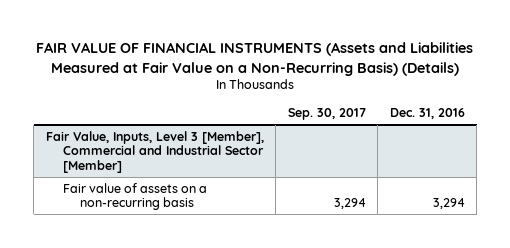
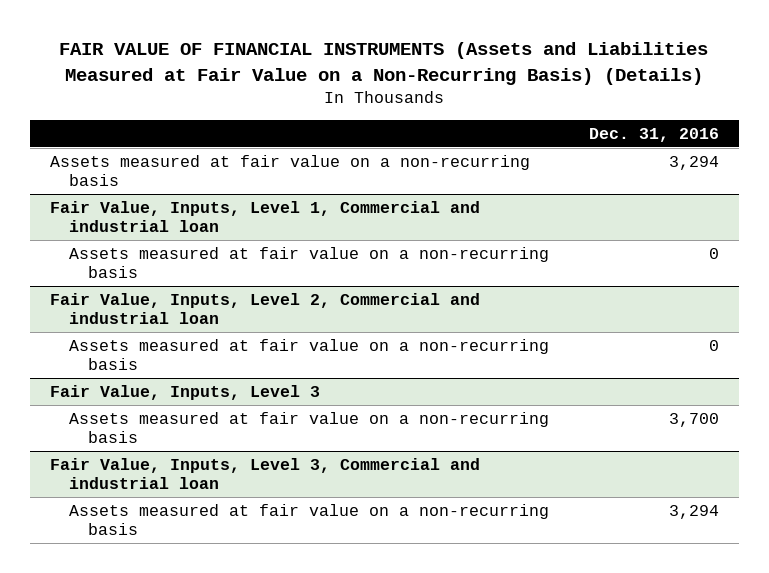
- | Sep. 30, 2017 | Dec. 31, 2016
+ | Dec. 31, 2016
- Fair Value, Inputs, Level 3 [Member], Commercial and Industrial Sector [Member]
- Fair value of assets on a non-recurring basis | 3,294 | 3,294
+ Assets measured at fair value on a non-recurring basis | 3,294
+ Fair Value, Inputs, Level 1, Commercial and industrial loan
+ Assets measured at fair value on a non-recurring basis | 0
+ Fair Value, Inputs, Level 2, Commercial and industrial loan
+ Assets measured at fair value on a non-recurring basis | 0
+ Fair Value, Inputs, Level 3
+ Assets measured at fair value on a non-recurring basis | 3,700
+ Fair Value, Inputs, Level 3, Commercial and industrial loan
+ Assets measured at fair value on a non-recurring basis | 3,294

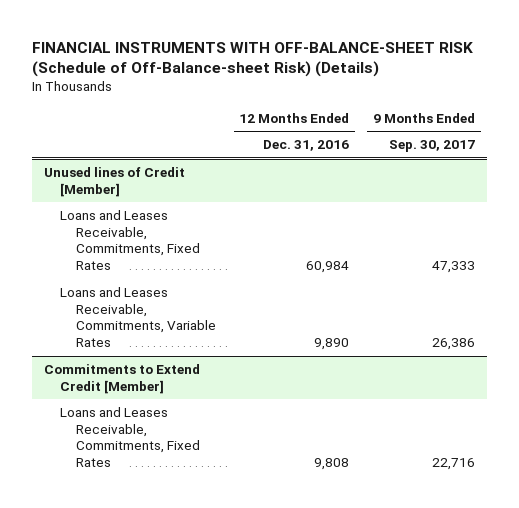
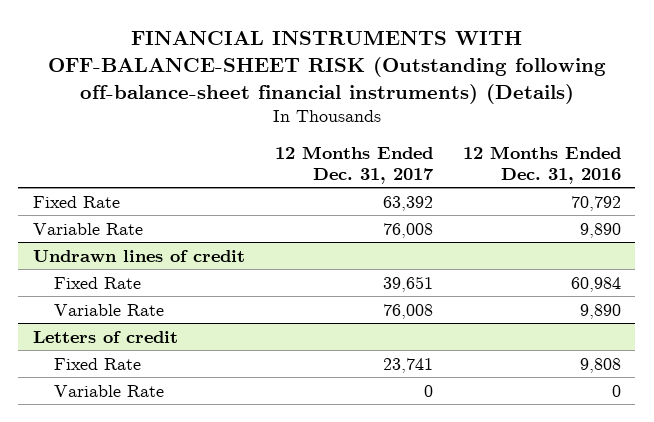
- FINANCIAL INSTRUMENTS WITH OFF-BALANCE-SHEET RISK (Schedule of Off-Balance-sheet Risk) (Details)
+ FINANCIAL INSTRUMENTS WITH OFF-BALANCE-SHEET RISK (Outstanding following off-balance-sheet financial instruments) (Details)
- | 12 Months Ended Dec. 31, 2016 | 9 Months Ended Sep. 30, 2017
+ | 12 Months Ended Dec. 31, 2017 | 12 Months Ended Dec. 31, 2016
- Unused lines of Credit [Member]
- Loans and Leases Receivable, Commitments, Fixed Rates | 60,984 | 47,333
- Loans and Leases Receivable, Commitments, Variable Rates | 9,890 | 26,386
- Commitments to Extend Credit [Member]
- Loans and Leases Receivable, Commitments, Fixed Rates | 9,808 | 22,716
+ Fixed Rate | 63,392 | 70,792
+ Variable Rate | 76,008 | 9,890
+ Undrawn lines of credit
+ Fixed Rate | 39,651 | 60,984
+ Variable Rate | 76,008 | 9,890
+ Letters of credit
+ Fixed Rate | 23,741 | 9,808
+ Variable Rate | 0 | 0

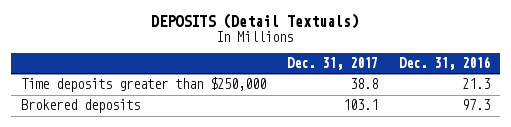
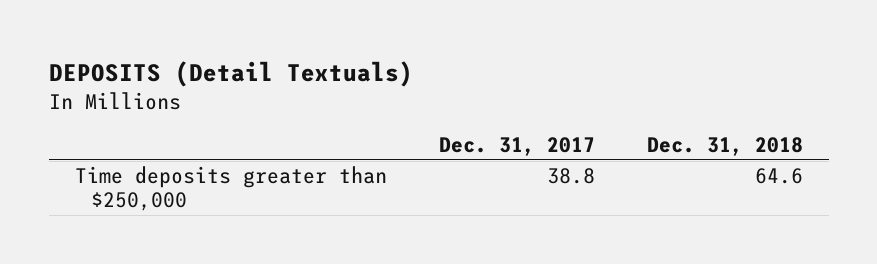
- | Dec. 31, 2017 | Dec. 31, 2016
+ | Dec. 31, 2017 | Dec. 31, 2018
- Brokered deposits | 103.1 | 97.3

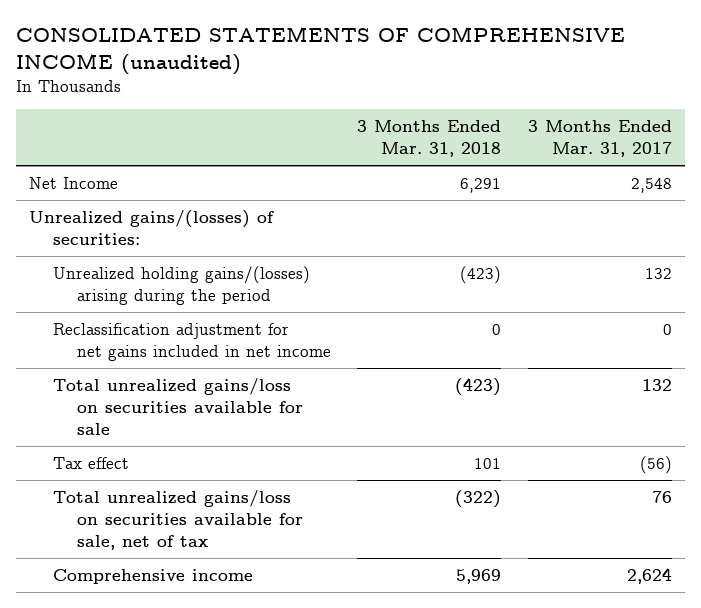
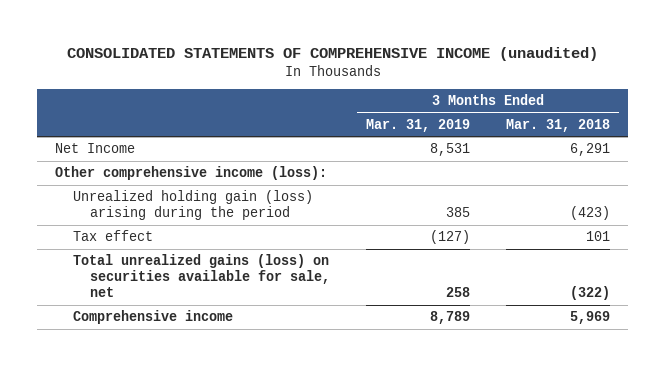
- | 3 Months Ended Mar. 31, 2018 | 3 Months Ended Mar. 31, 2017
+ | 3 Months Ended Mar. 31, 2019 | 3 Months Ended Mar. 31, 2018
- Unrealized gains/(losses) of securities:
- Unrealized holding gains/(losses) arising during the period | (423) | 132
- Reclassification adjustment for net gains included in net income | 0 | 0
- Total unrealized gains/loss on securities available for sale | (423) | 132
+ Other comprehensive income (loss):
+ Unrealized holding gain (loss) arising during the period | 385 | (423)
- Total unrealized gains/loss on securities available for sale, net of tax | (322) | 76
+ Total unrealized gains (loss) on securities available for sale, net | 258 | (322)

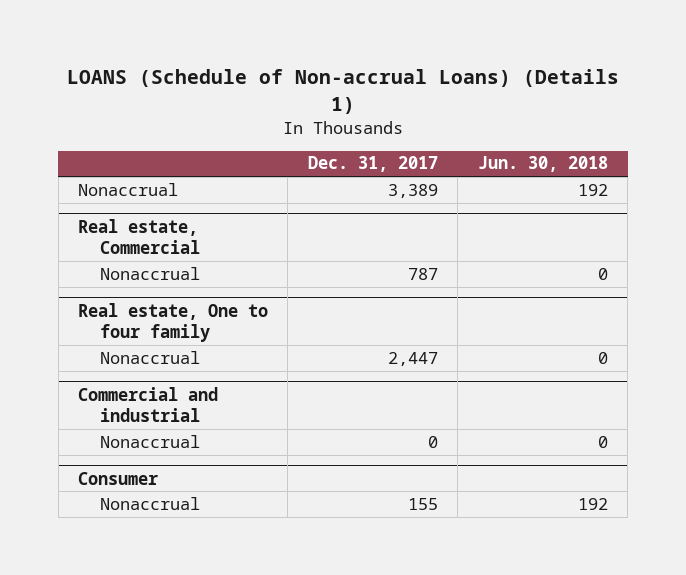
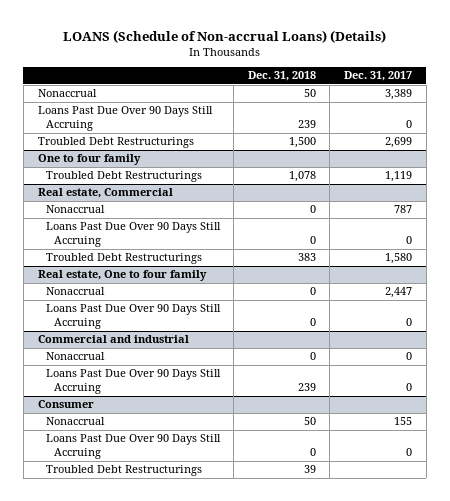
- LOANS (Schedule of Non-accrual Loans) (Details 1)
+ LOANS (Schedule of Non-accrual Loans) (Details)
- | Dec. 31, 2017 | Jun. 30, 2018
+ | Dec. 31, 2018 | Dec. 31, 2017
+ Loans Past Due Over 90 Days Still Accruing | 239 | 0
+ Troubled Debt Restructurings | 1,500 | 2,699
+ One to four family
+ Troubled Debt Restructurings | 1,078 | 1,119
@ Real estate, Commercial
+ Loans Past Due Over 90 Days Still Accruing | 0 | 0
+ Troubled Debt Restructurings | 383 | 1,580
@ Real estate, One to four family
+ Loans Past Due Over 90 Days Still Accruing | 0 | 0
@ Commercial and industrial
+ Loans Past Due Over 90 Days Still Accruing | 239 | 0
@ Consumer
+ Loans Past Due Over 90 Days Still Accruing | 0 | 0
+ Troubled Debt Restructurings | 39 |

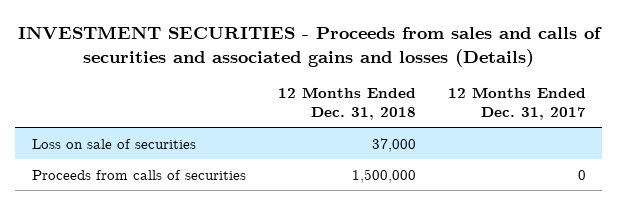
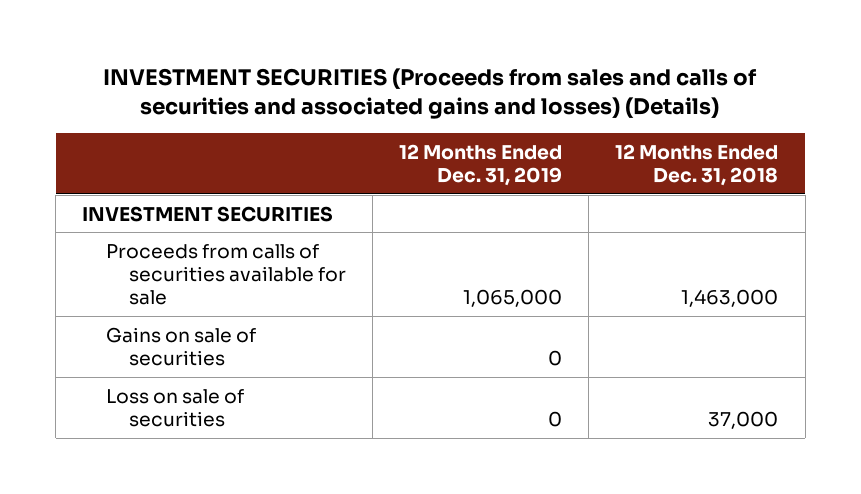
- INVESTMENT SECURITIES - Proceeds from sales and calls of securities and associated gains and losses (Details)
+ INVESTMENT SECURITIES (Proceeds from sales and calls of securities and associated gains and losses) (Details)
- | 12 Months Ended Dec. 31, 2018 | 12 Months Ended Dec. 31, 2017
+ | 12 Months Ended Dec. 31, 2019 | 12 Months Ended Dec. 31, 2018
+ INVESTMENT SECURITIES
+ Proceeds from calls of securities available for sale | 1,065,000 | 1,463,000
+ Gains on sale of securities | 0 |
- Proceeds from calls of securities | 1,500,000 | 0

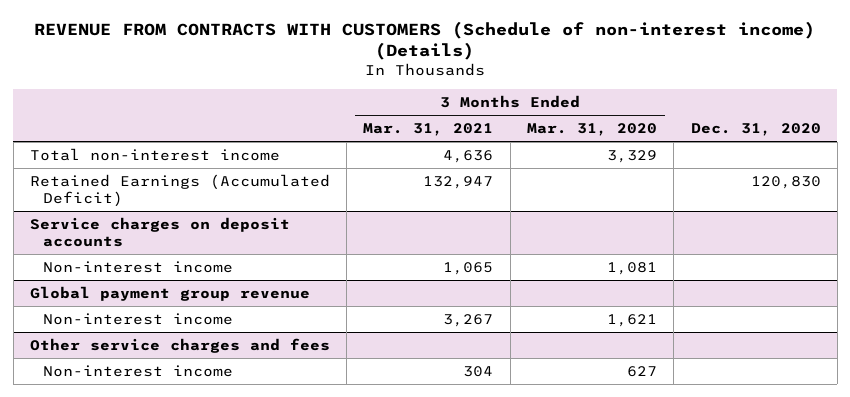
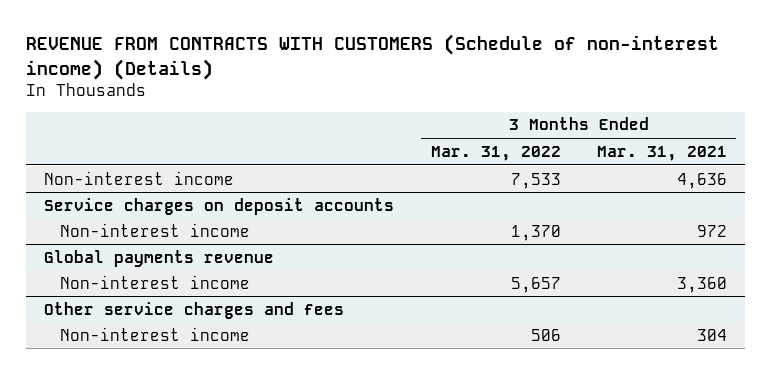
- | 3 Months Ended Mar. 31, 2021 | 3 Months Ended Mar. 31, 2020 | Dec. 31, 2020
+ | 3 Months Ended Mar. 31, 2022 | 3 Months Ended Mar. 31, 2021
- Total non-interest income | 4,636 | 3,329 |
- Retained Earnings (Accumulated Deficit) | 132,947 | | 120,830
+ Non-interest income | 7,533 | 4,636
@ Service charges on deposit accounts
- Non-interest income | 1,065 | 1,081 |
- Global payment group revenue
- Non-interest income | 3,267 | 1,621 |
@ Service charges on deposit accounts
+ Non-interest income | 1,370 | 972
+ Global payments revenue
+ Non-interest income | 5,657 | 3,360

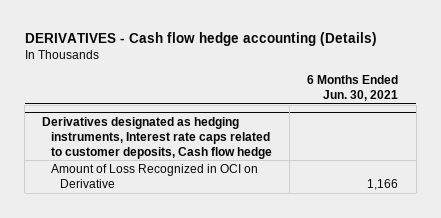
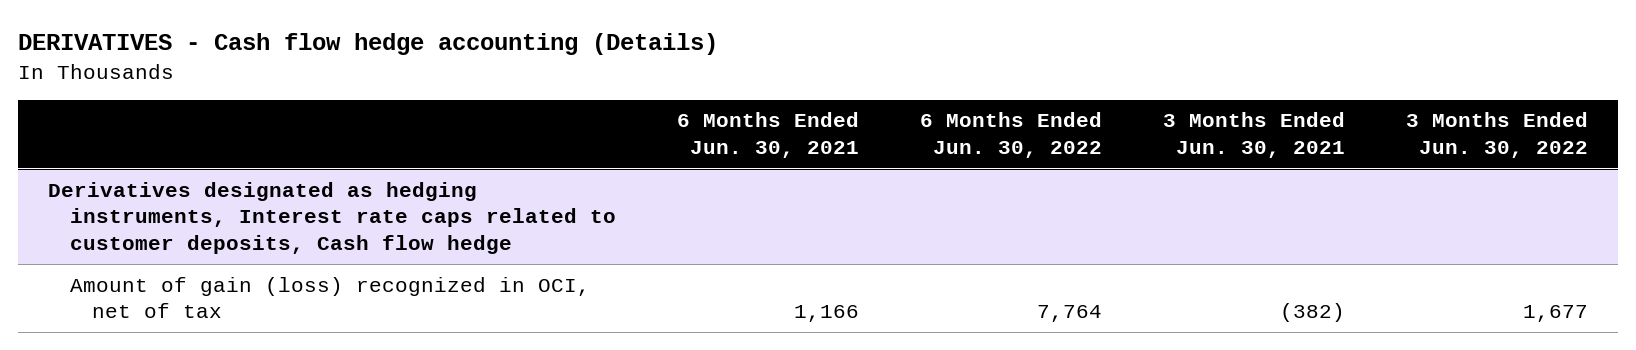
- | 6 Months Ended Jun. 30, 2021
+ | 6 Months Ended Jun. 30, 2021 | 6 Months Ended Jun. 30, 2022 | 3 Months Ended Jun. 30, 2021 | 3 Months Ended Jun. 30, 2022
@ Derivatives designated as hedging instruments, Interest rate caps related to customer deposits, Cash flow hedge
- Amount of Loss Recognized in OCI on Derivative | 1,166
+ Amount of gain (loss) recognized in OCI, net of tax | 1,166 | 7,764 | (382) | 1,677

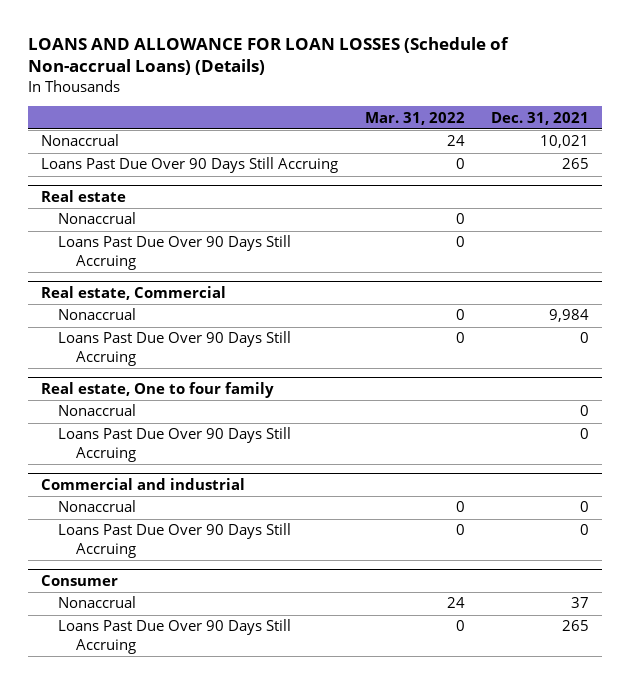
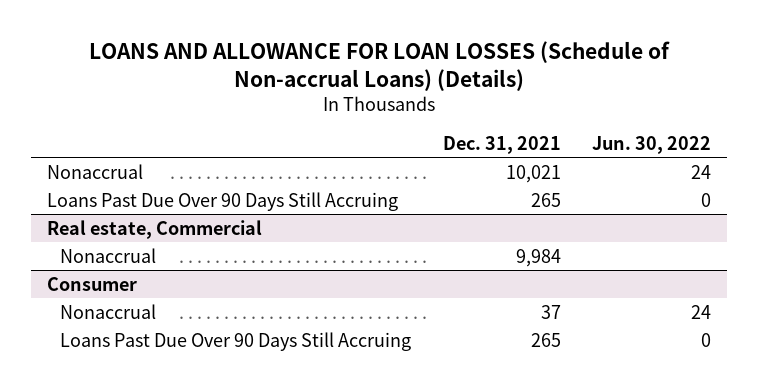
- | Mar. 31, 2022 | Dec. 31, 2021
+ | Dec. 31, 2021 | Jun. 30, 2022
- Real estate
- Nonaccrual | 0 |
- Loans Past Due Over 90 Days Still Accruing | 0 |
@ Real estate, Commercial
- Loans Past Due Over 90 Days Still Accruing | 0 | 0
- Real estate, One to four family
- Nonaccrual | | 0
- Loans Past Due Over 90 Days Still Accruing | | 0
- Commercial and industrial
- Nonaccrual | 0 | 0
- Loans Past Due Over 90 Days Still Accruing | 0 | 0

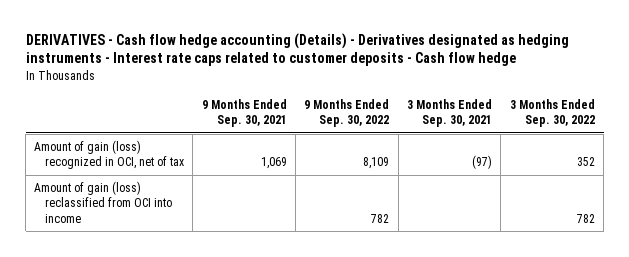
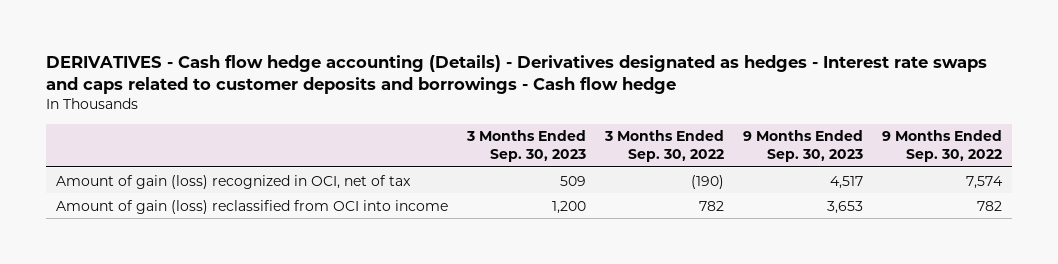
- DERIVATIVES - Cash flow hedge accounting (Details) - Derivatives designated as hedging instruments - Interest rate caps related to customer deposits - Cash flow hedge
+ DERIVATIVES - Cash flow hedge accounting (Details) - Derivatives designated as hedges - Interest rate swaps and caps related to customer deposits and borrowings - Cash flow hedge
- | 9 Months Ended Sep. 30, 2021 | 9 Months Ended Sep. 30, 2022 | 3 Months Ended Sep. 30, 2021 | 3 Months Ended Sep. 30, 2022
+ | 3 Months Ended Sep. 30, 2023 | 3 Months Ended Sep. 30, 2022 | 9 Months Ended Sep. 30, 2023 | 9 Months Ended Sep. 30, 2022
- Amount of gain (loss) recognized in OCI, net of tax | 1,069 | 8,109 | (97) | 352
+ Amount of gain (loss) recognized in OCI, net of tax | 509 | (190) | 4,517 | 7,574

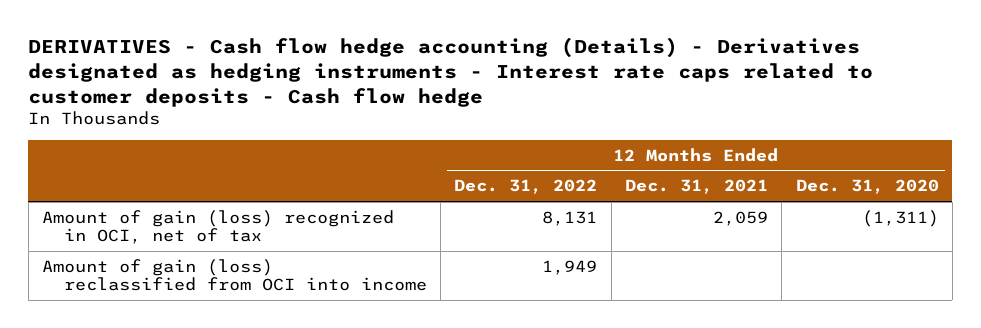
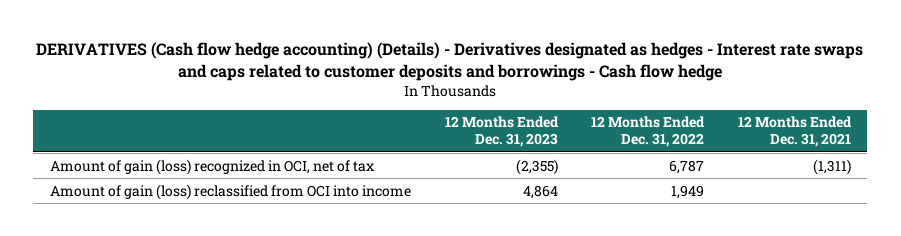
- DERIVATIVES - Cash flow hedge accounting (Details) - Derivatives designated as hedging instruments - Interest rate caps related to customer deposits - Cash flow hedge
+ DERIVATIVES (Cash flow hedge accounting) (Details) - Derivatives designated as hedges - Interest rate swaps and caps related to customer deposits and borrowings - Cash flow hedge
- | 12 Months Ended Dec. 31, 2022 | 12 Months Ended Dec. 31, 2021 | 12 Months Ended Dec. 31, 2020
+ | 12 Months Ended Dec. 31, 2023 | 12 Months Ended Dec. 31, 2022 | 12 Months Ended Dec. 31, 2021
- Amount of gain (loss) recognized in OCI, net of tax | 8,131 | 2,059 | (1,311)
+ Amount of gain (loss) recognized in OCI, net of tax | (2,355) | 6,787 | (1,311)

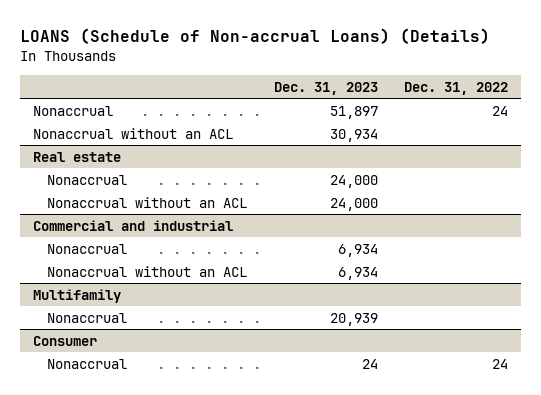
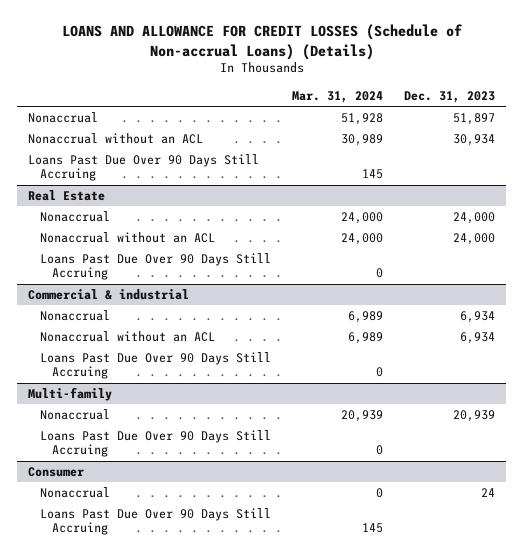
- LOANS (Schedule of Non-accrual Loans) (Details)
+ LOANS AND ALLOWANCE FOR CREDIT LOSSES (Schedule of Non-accrual Loans) (Details)
- | Dec. 31, 2023 | Dec. 31, 2022
+ | Mar. 31, 2024 | Dec. 31, 2023
- Real estate
+ Loans Past Due Over 90 Days Still Accruing | 145 |
+ Real Estate
- Commercial and industrial
+ Loans Past Due Over 90 Days Still Accruing | 0 |
+ Commercial & industrial
- Multifamily
+ Loans Past Due Over 90 Days Still Accruing | 0 |
+ Multi-family
+ Loans Past Due Over 90 Days Still Accruing | 0 |
@ Consumer
+ Loans Past Due Over 90 Days Still Accruing | 145 |

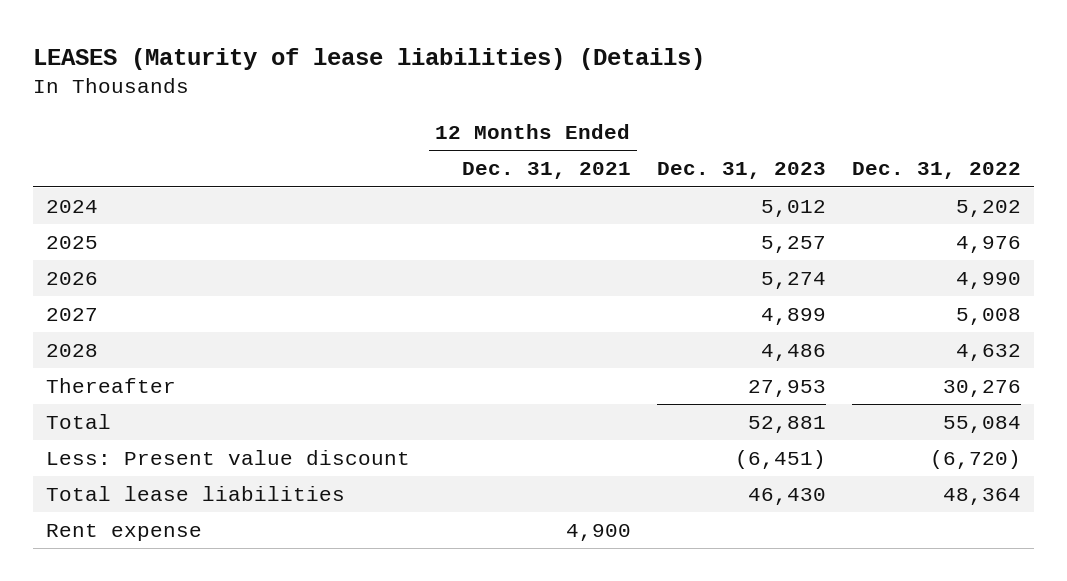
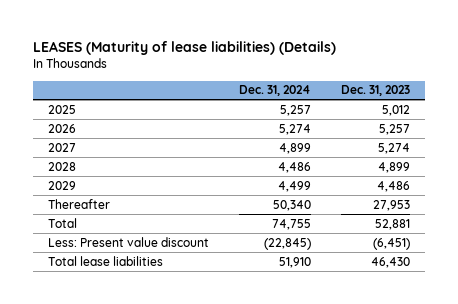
- | 12 Months Ended Dec. 31, 2021 | Dec. 31, 2023 | Dec. 31, 2022
+ | Dec. 31, 2024 | Dec. 31, 2023
- 2024 | | 5,012 | 5,202
- 2025 | | 5,257 | 4,976
- 2026 | | 5,274 | 4,990
- 2027 | | 4,899 | 5,008
- 2028 | | 4,486 | 4,632
+ 2025 | 5,257 | 5,012
+ 2026 | 5,274 | 5,257
+ 2027 | 4,899 | 5,274
+ 2028 | 4,486 | 4,899
+ 2029 | 4,499 | 4,486
- Rent expense | 4,900 | |

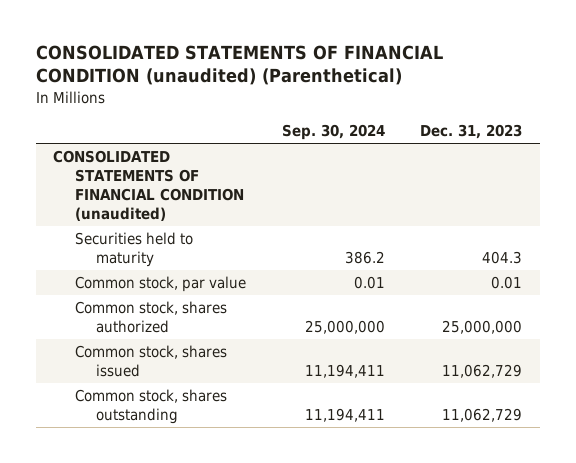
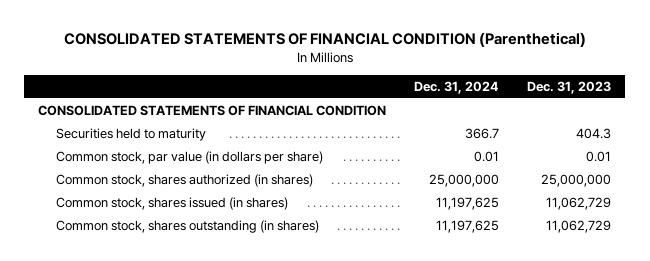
- CONSOLIDATED STATEMENTS OF FINANCIAL CONDITION (unaudited) (Parenthetical)
+ CONSOLIDATED STATEMENTS OF FINANCIAL CONDITION (Parenthetical)
- | Sep. 30, 2024 | Dec. 31, 2023
+ | Dec. 31, 2024 | Dec. 31, 2023
- CONSOLIDATED STATEMENTS OF FINANCIAL CONDITION (unaudited)
+ CONSOLIDATED STATEMENTS OF FINANCIAL CONDITION
- Common stock, par value | 0.01 | 0.01
- Common stock, shares authorized | 25,000,000 | 25,000,000
- Common stock, shares issued | 11,194,411 | 11,062,729
- Common stock, shares outstanding | 11,194,411 | 11,062,729
+ Common stock, par value (in dollars per share) | 0.01 | 0.01
+ Common stock, shares authorized (in shares) | 25,000,000 | 25,000,000
+ Common stock, shares issued (in shares) | 11,197,625 | 11,062,729
+ Common stock, shares outstanding (in shares) | 11,197,625 | 11,062,729

